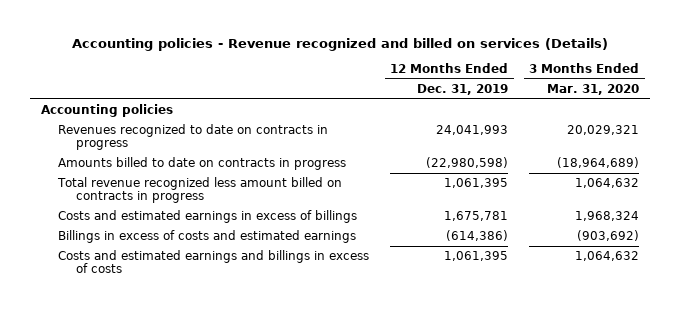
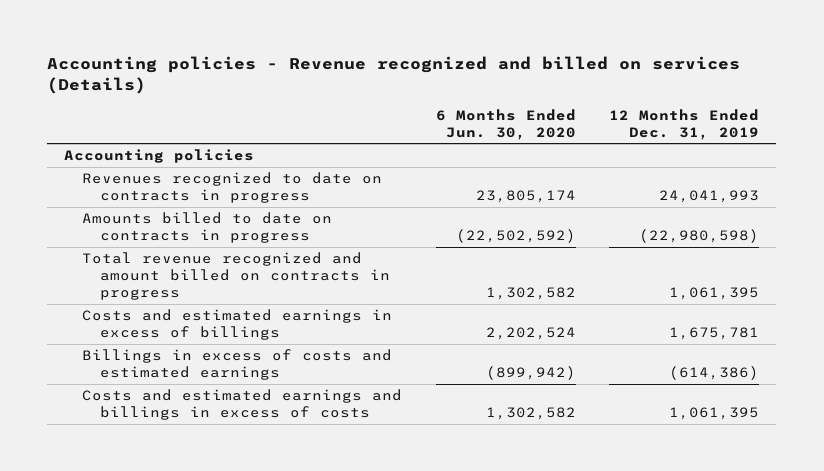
- | 12 Months Ended Dec. 31, 2019 | 3 Months Ended Mar. 31, 2020
+ | 6 Months Ended Jun. 30, 2020 | 12 Months Ended Dec. 31, 2019
- Total revenue recognized less amount billed on contracts in progress | 1,061,395 | 1,064,632
+ Total revenue recognized and amount billed on contracts in progress | 1,302,582 | 1,061,395

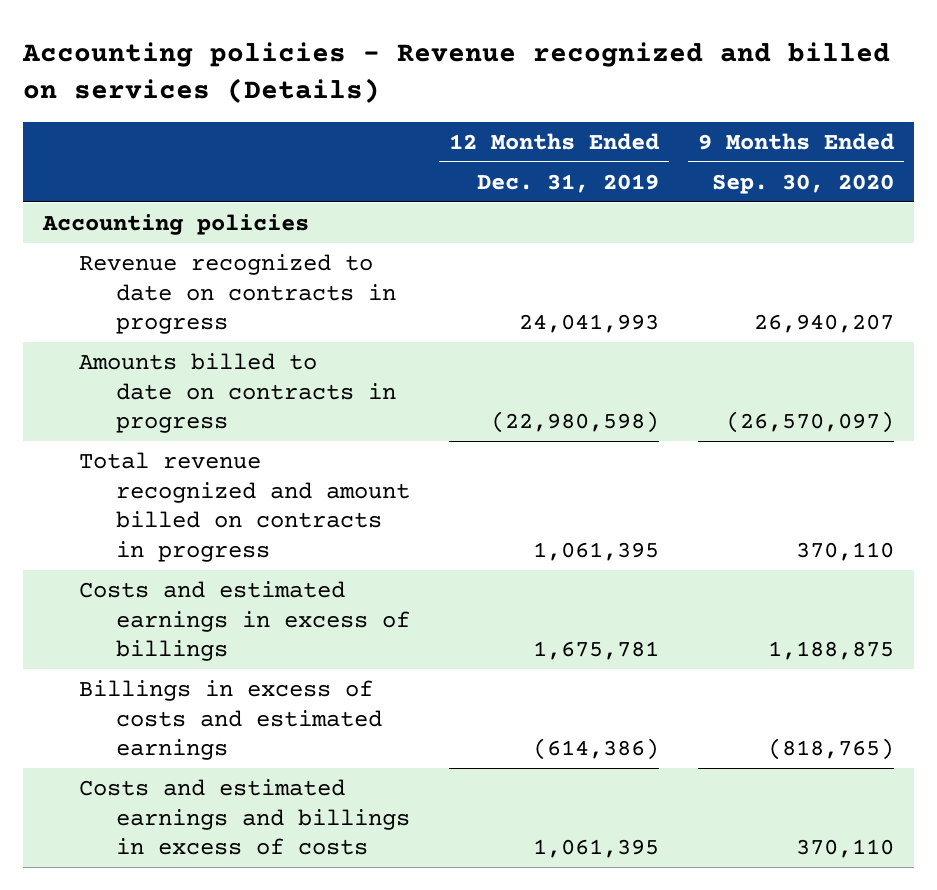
- | 6 Months Ended Jun. 30, 2020 | 12 Months Ended Dec. 31, 2019
+ | 12 Months Ended Dec. 31, 2019 | 9 Months Ended Sep. 30, 2020
- Revenues recognized to date on contracts in progress | 23,805,174 | 24,041,993
+ Revenue recognized to date on contracts in progress | 24,041,993 | 26,940,207

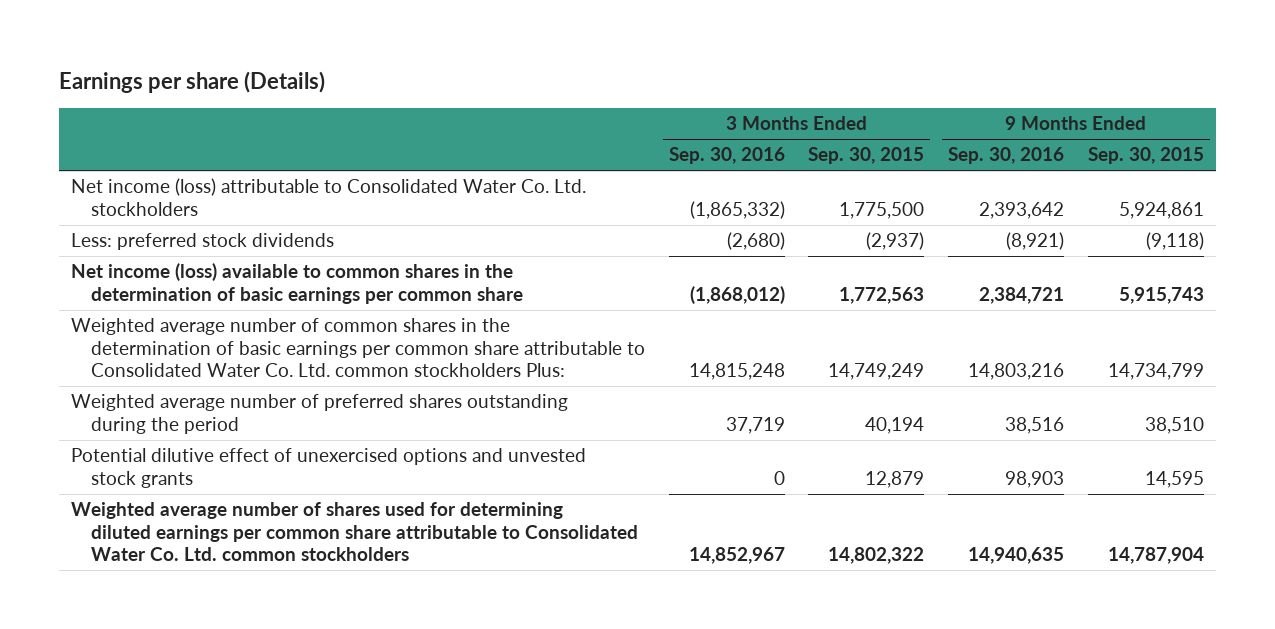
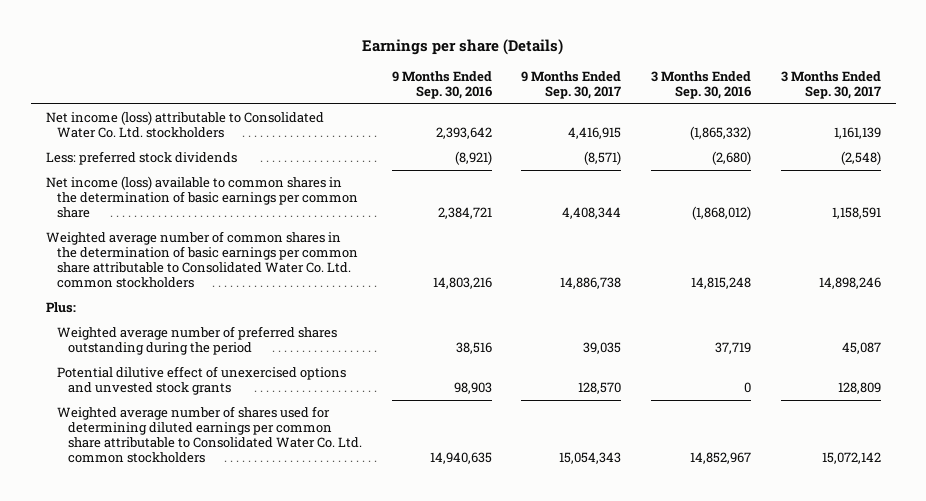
- | 3 Months Ended Sep. 30, 2016 | 3 Months Ended Sep. 30, 2015 | 9 Months Ended Sep. 30, 2016 | 9 Months Ended Sep. 30, 2015
+ | 9 Months Ended Sep. 30, 2016 | 9 Months Ended Sep. 30, 2017 | 3 Months Ended Sep. 30, 2016 | 3 Months Ended Sep. 30, 2017
- Weighted average number of common shares in the determination of basic earnings per common share attributable to Consolidated Water Co. Ltd. common stockholders Plus: | 14,815,248 | 14,749,249 | 14,803,216 | 14,734,799
+ Weighted average number of common shares in the determination of basic earnings per common share attributable to Consolidated Water Co. Ltd. common stockholders | 14,803,216 | 14,886,738 | 14,815,248 | 14,898,246
+ Plus:

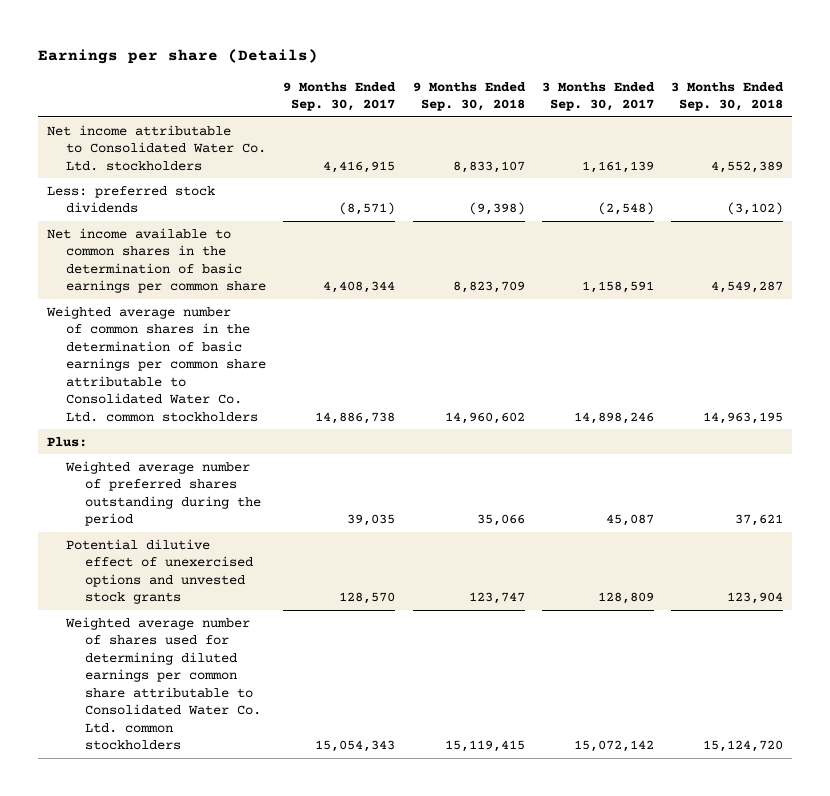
- | 9 Months Ended Sep. 30, 2016 | 9 Months Ended Sep. 30, 2017 | 3 Months Ended Sep. 30, 2016 | 3 Months Ended Sep. 30, 2017
+ | 9 Months Ended Sep. 30, 2017 | 9 Months Ended Sep. 30, 2018 | 3 Months Ended Sep. 30, 2017 | 3 Months Ended Sep. 30, 2018
- Net income (loss) attributable to Consolidated Water Co. Ltd. stockholders | 2,393,642 | 4,416,915 | (1,865,332) | 1,161,139
+ Net income attributable to Consolidated Water Co. Ltd. stockholders | 4,416,915 | 8,833,107 | 1,161,139 | 4,552,389
- Net income (loss) available to common shares in the determination of basic earnings per common share | 2,384,721 | 4,408,344 | (1,868,012) | 1,158,591
+ Net income available to common shares in the determination of basic earnings per common share | 4,408,344 | 8,823,709 | 1,158,591 | 4,549,287

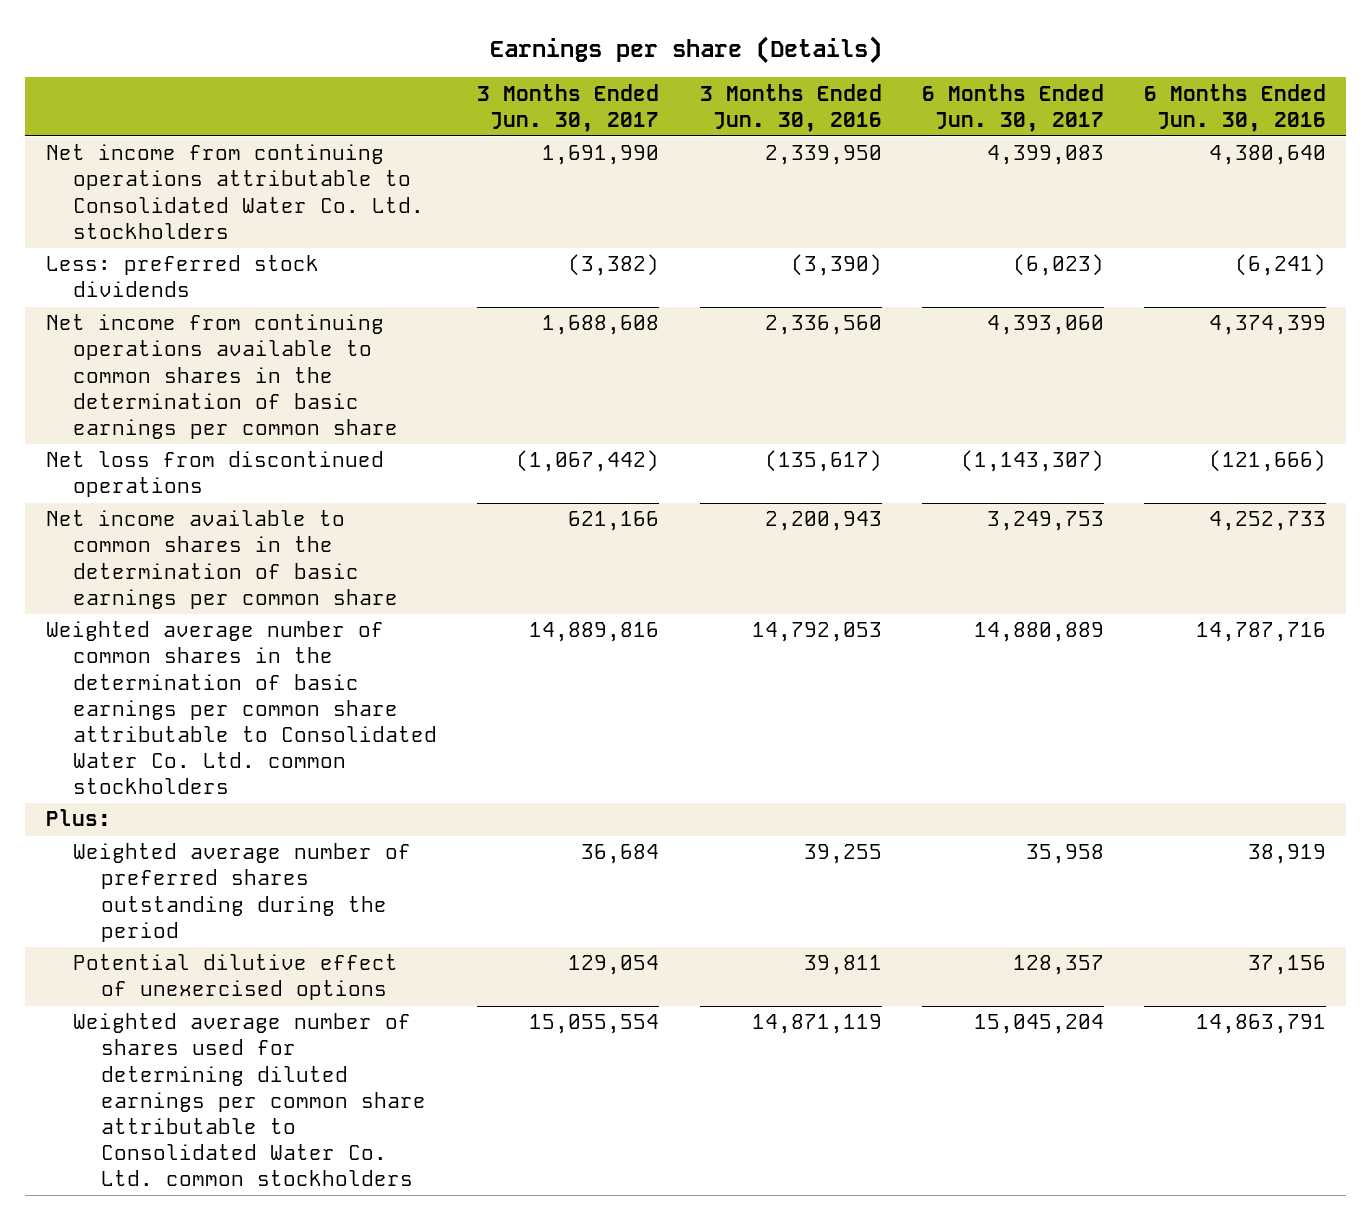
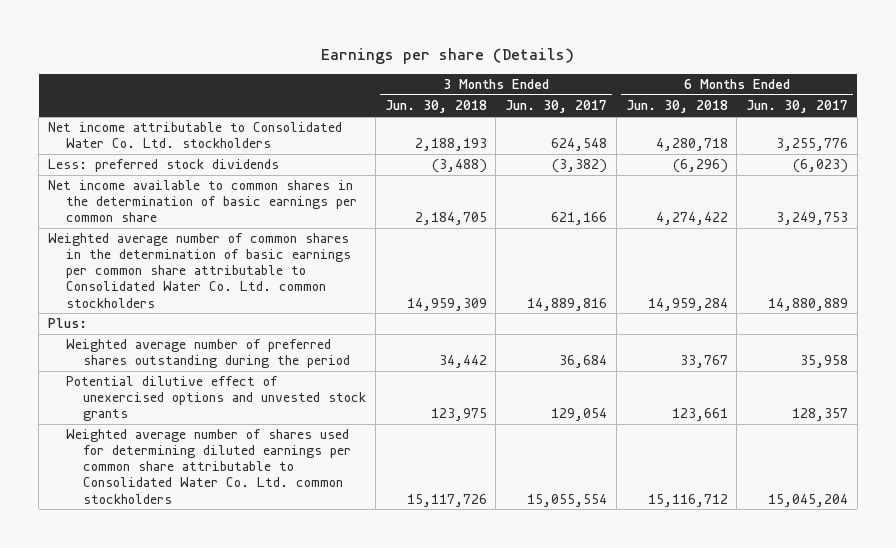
- | 3 Months Ended Jun. 30, 2017 | 3 Months Ended Jun. 30, 2016 | 6 Months Ended Jun. 30, 2017 | 6 Months Ended Jun. 30, 2016
+ | 3 Months Ended Jun. 30, 2018 | 3 Months Ended Jun. 30, 2017 | 6 Months Ended Jun. 30, 2018 | 6 Months Ended Jun. 30, 2017
- Net income from continuing operations attributable to Consolidated Water Co. Ltd. stockholders | 1,691,990 | 2,339,950 | 4,399,083 | 4,380,640
+ Net income attributable to Consolidated Water Co. Ltd. stockholders | 2,188,193 | 624,548 | 4,280,718 | 3,255,776
- Net income from continuing operations available to common shares in the determination of basic earnings per common share | 1,688,608 | 2,336,560 | 4,393,060 | 4,374,399
- Net loss from discontinued operations | (1,067,442) | (135,617) | (1,143,307) | (121,666)
- Potential dilutive effect of unexercised options | 129,054 | 39,811 | 128,357 | 37,156
+ Potential dilutive effect of unexercised options and unvested stock grants | 123,975 | 129,054 | 123,661 | 128,357

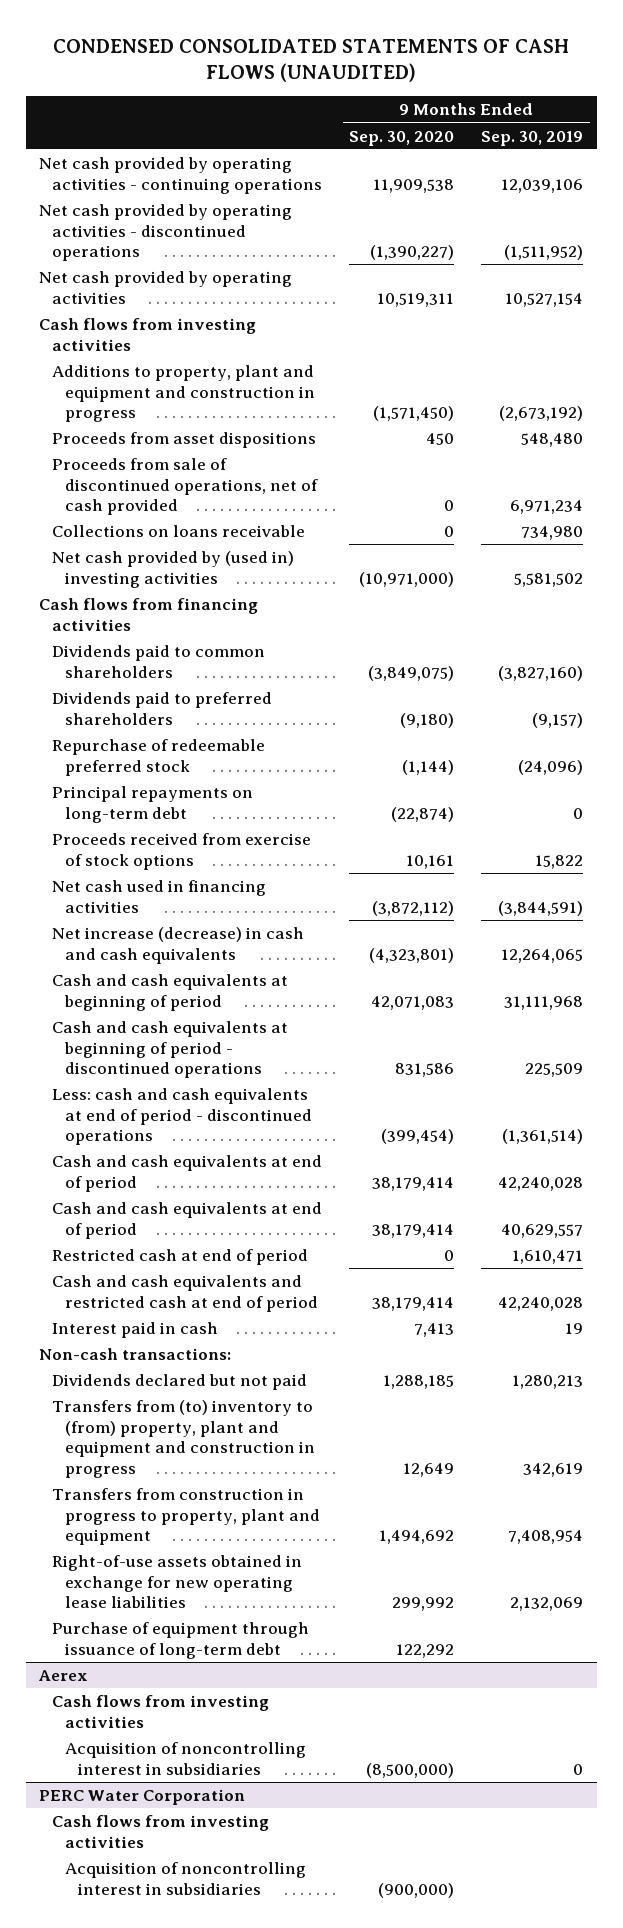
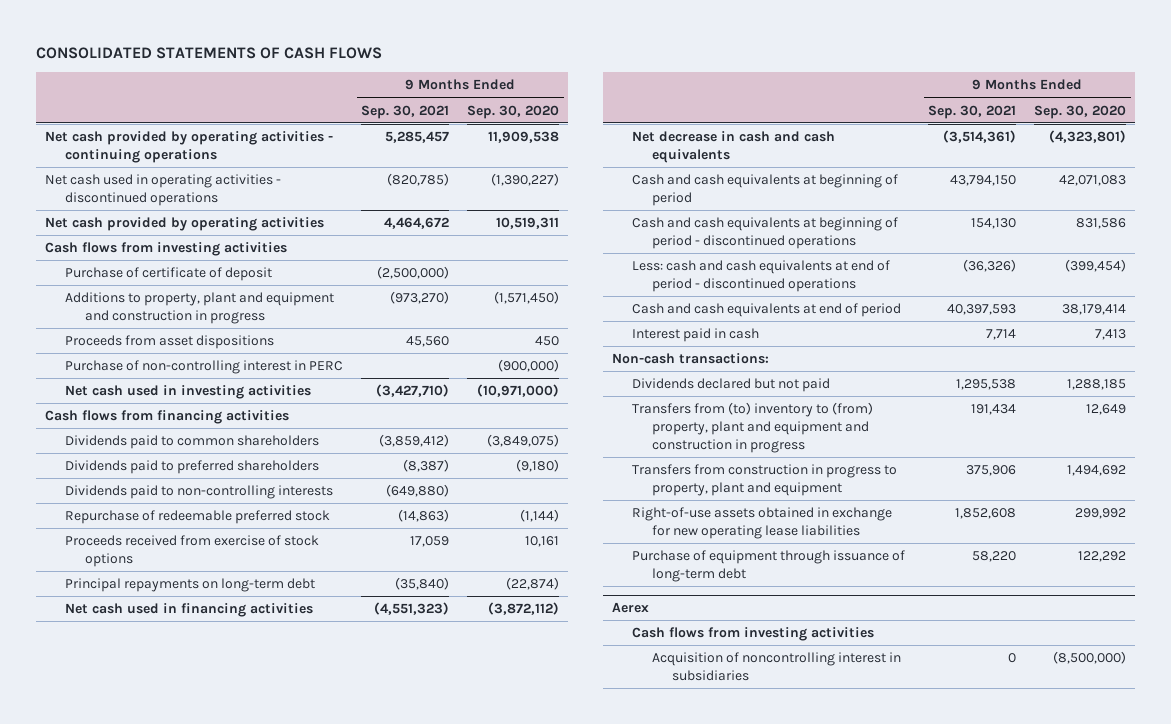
- CONDENSED CONSOLIDATED STATEMENTS OF CASH FLOWS (UNAUDITED)
+ CONSOLIDATED STATEMENTS OF CASH FLOWS
- | 9 Months Ended Sep. 30, 2020 | 9 Months Ended Sep. 30, 2019
+ | 9 Months Ended Sep. 30, 2021 | 9 Months Ended Sep. 30, 2020
- Net cash provided by operating activities - discontinued operations | (1,390,227) | (1,511,952)
+ Net cash used in operating activities - discontinued operations | (820,785) | (1,390,227)
+ Purchase of certificate of deposit | (2,500,000) |
- Proceeds from sale of discontinued operations, net of cash provided | 0 | 6,971,234
- Collections on loans receivable | 0 | 734,980
- Net cash provided by (used in) investing activities | (10,971,000) | 5,581,502
+ Purchase of non-controlling interest in PERC | | (900,000)
+ Net cash used in investing activities | (3,427,710) | (10,971,000)
+ Dividends paid to non-controlling interests | (649,880) |
moved down: Principal repayments on long-term debt | (35,840) | (22,874)
- Net increase (decrease) in cash and cash equivalents | (4,323,801) | 12,264,065
+ Net decrease in cash and cash equivalents | (3,514,361) | (4,323,801)
- Cash and cash equivalents at end of period | 38,179,414 | 40,629,557
- Restricted cash at end of period | 0 | 1,610,471
- Cash and cash equivalents and restricted cash at end of period | 38,179,414 | 42,240,028
- PERC Water Corporation
- Cash flows from investing activities
- Acquisition of noncontrolling interest in subsidiaries | (900,000) |

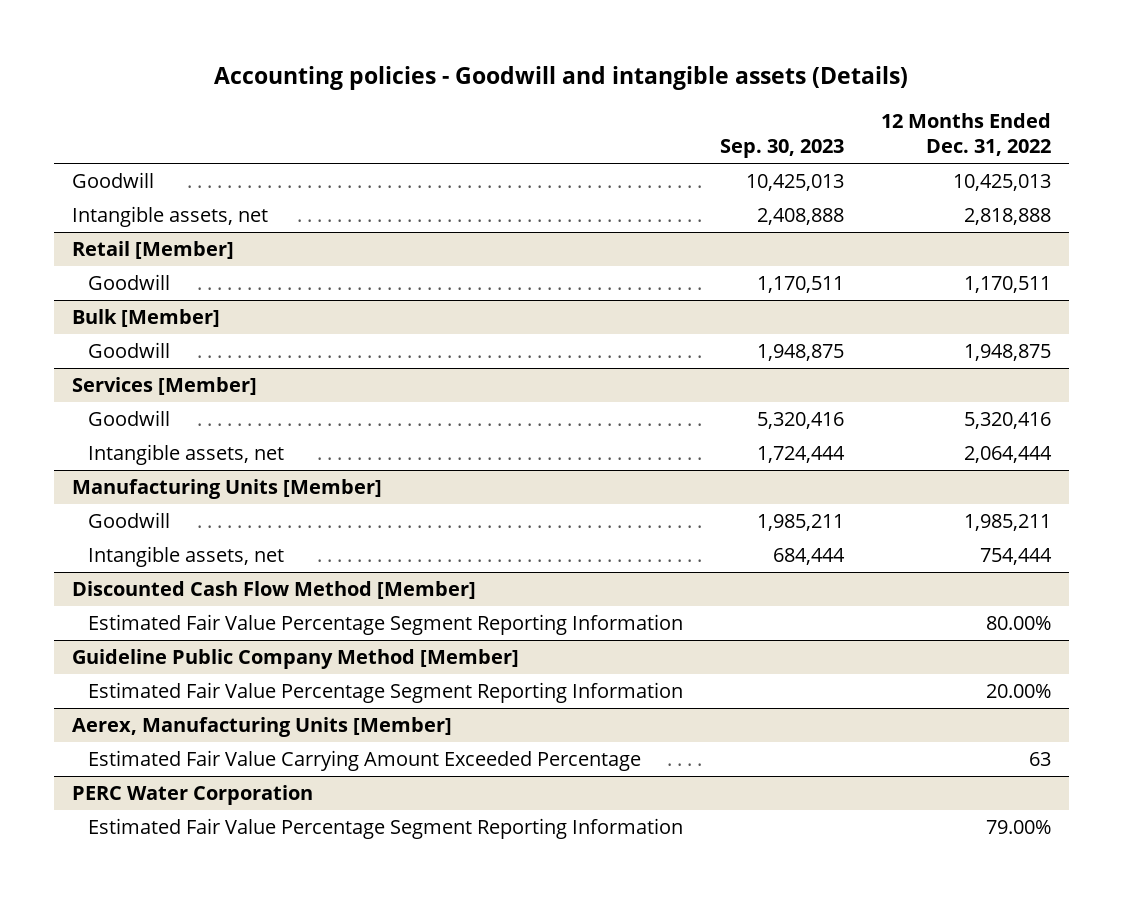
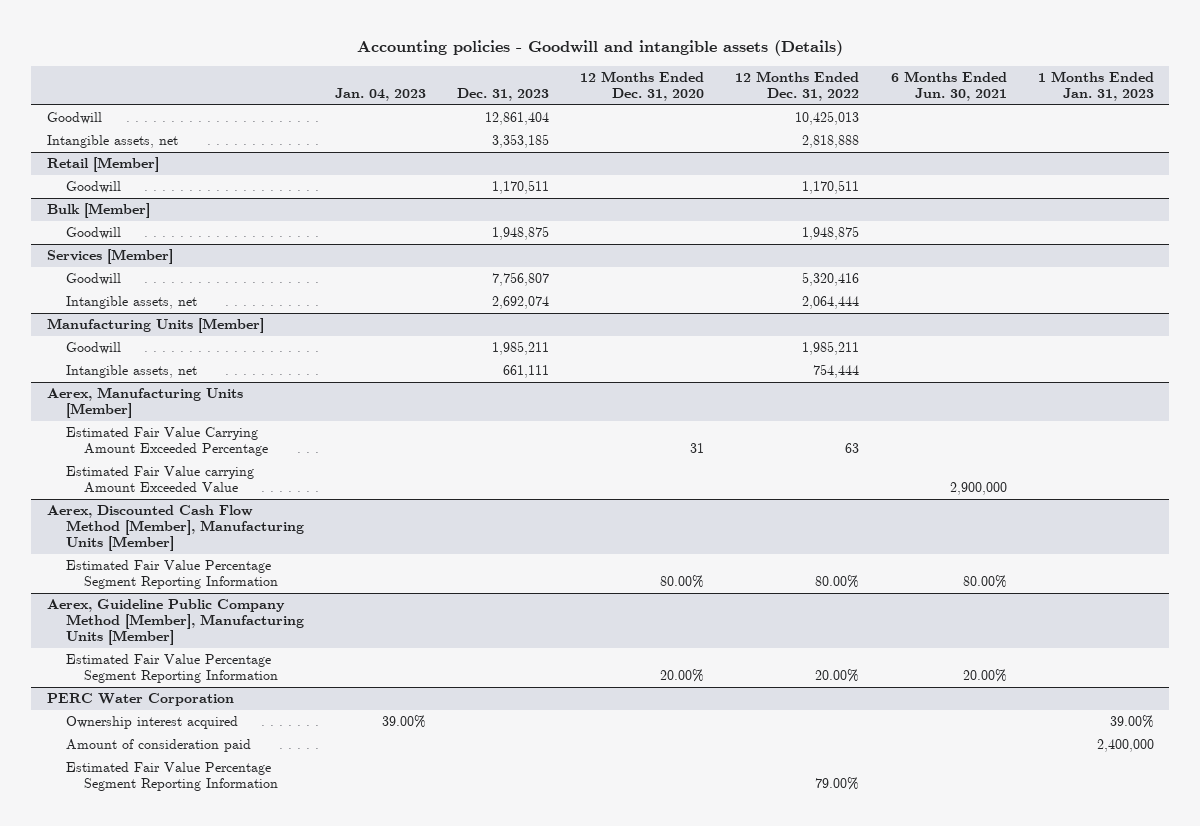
- | Sep. 30, 2023 | 12 Months Ended Dec. 31, 2022
+ | Jan. 04, 2023 | Dec. 31, 2023 | 12 Months Ended Dec. 31, 2020 | 12 Months Ended Dec. 31, 2022 | 6 Months Ended Jun. 30, 2021 | 1 Months Ended Jan. 31, 2023
- Discounted Cash Flow Method [Member]
- Estimated Fair Value Percentage Segment Reporting Information | | 80.00%
- Guideline Public Company Method [Member]
- Estimated Fair Value Percentage Segment Reporting Information | | 20.00%
@ Aerex, Manufacturing Units [Member]
+ Estimated Fair Value carrying Amount Exceeded Value | | | | | 2,900,000 |
+ Aerex, Discounted Cash Flow Method [Member], Manufacturing Units [Member]
+ Estimated Fair Value Percentage Segment Reporting Information | | | 80.00% | 80.00% | 80.00% |
+ Aerex, Guideline Public Company Method [Member], Manufacturing Units [Member]
+ Estimated Fair Value Percentage Segment Reporting Information | | | 20.00% | 20.00% | 20.00% |
@ PERC Water Corporation
+ Ownership interest acquired | 39.00% | | | | | 39.00%
+ Amount of consideration paid | | | | | | 2,400,000

